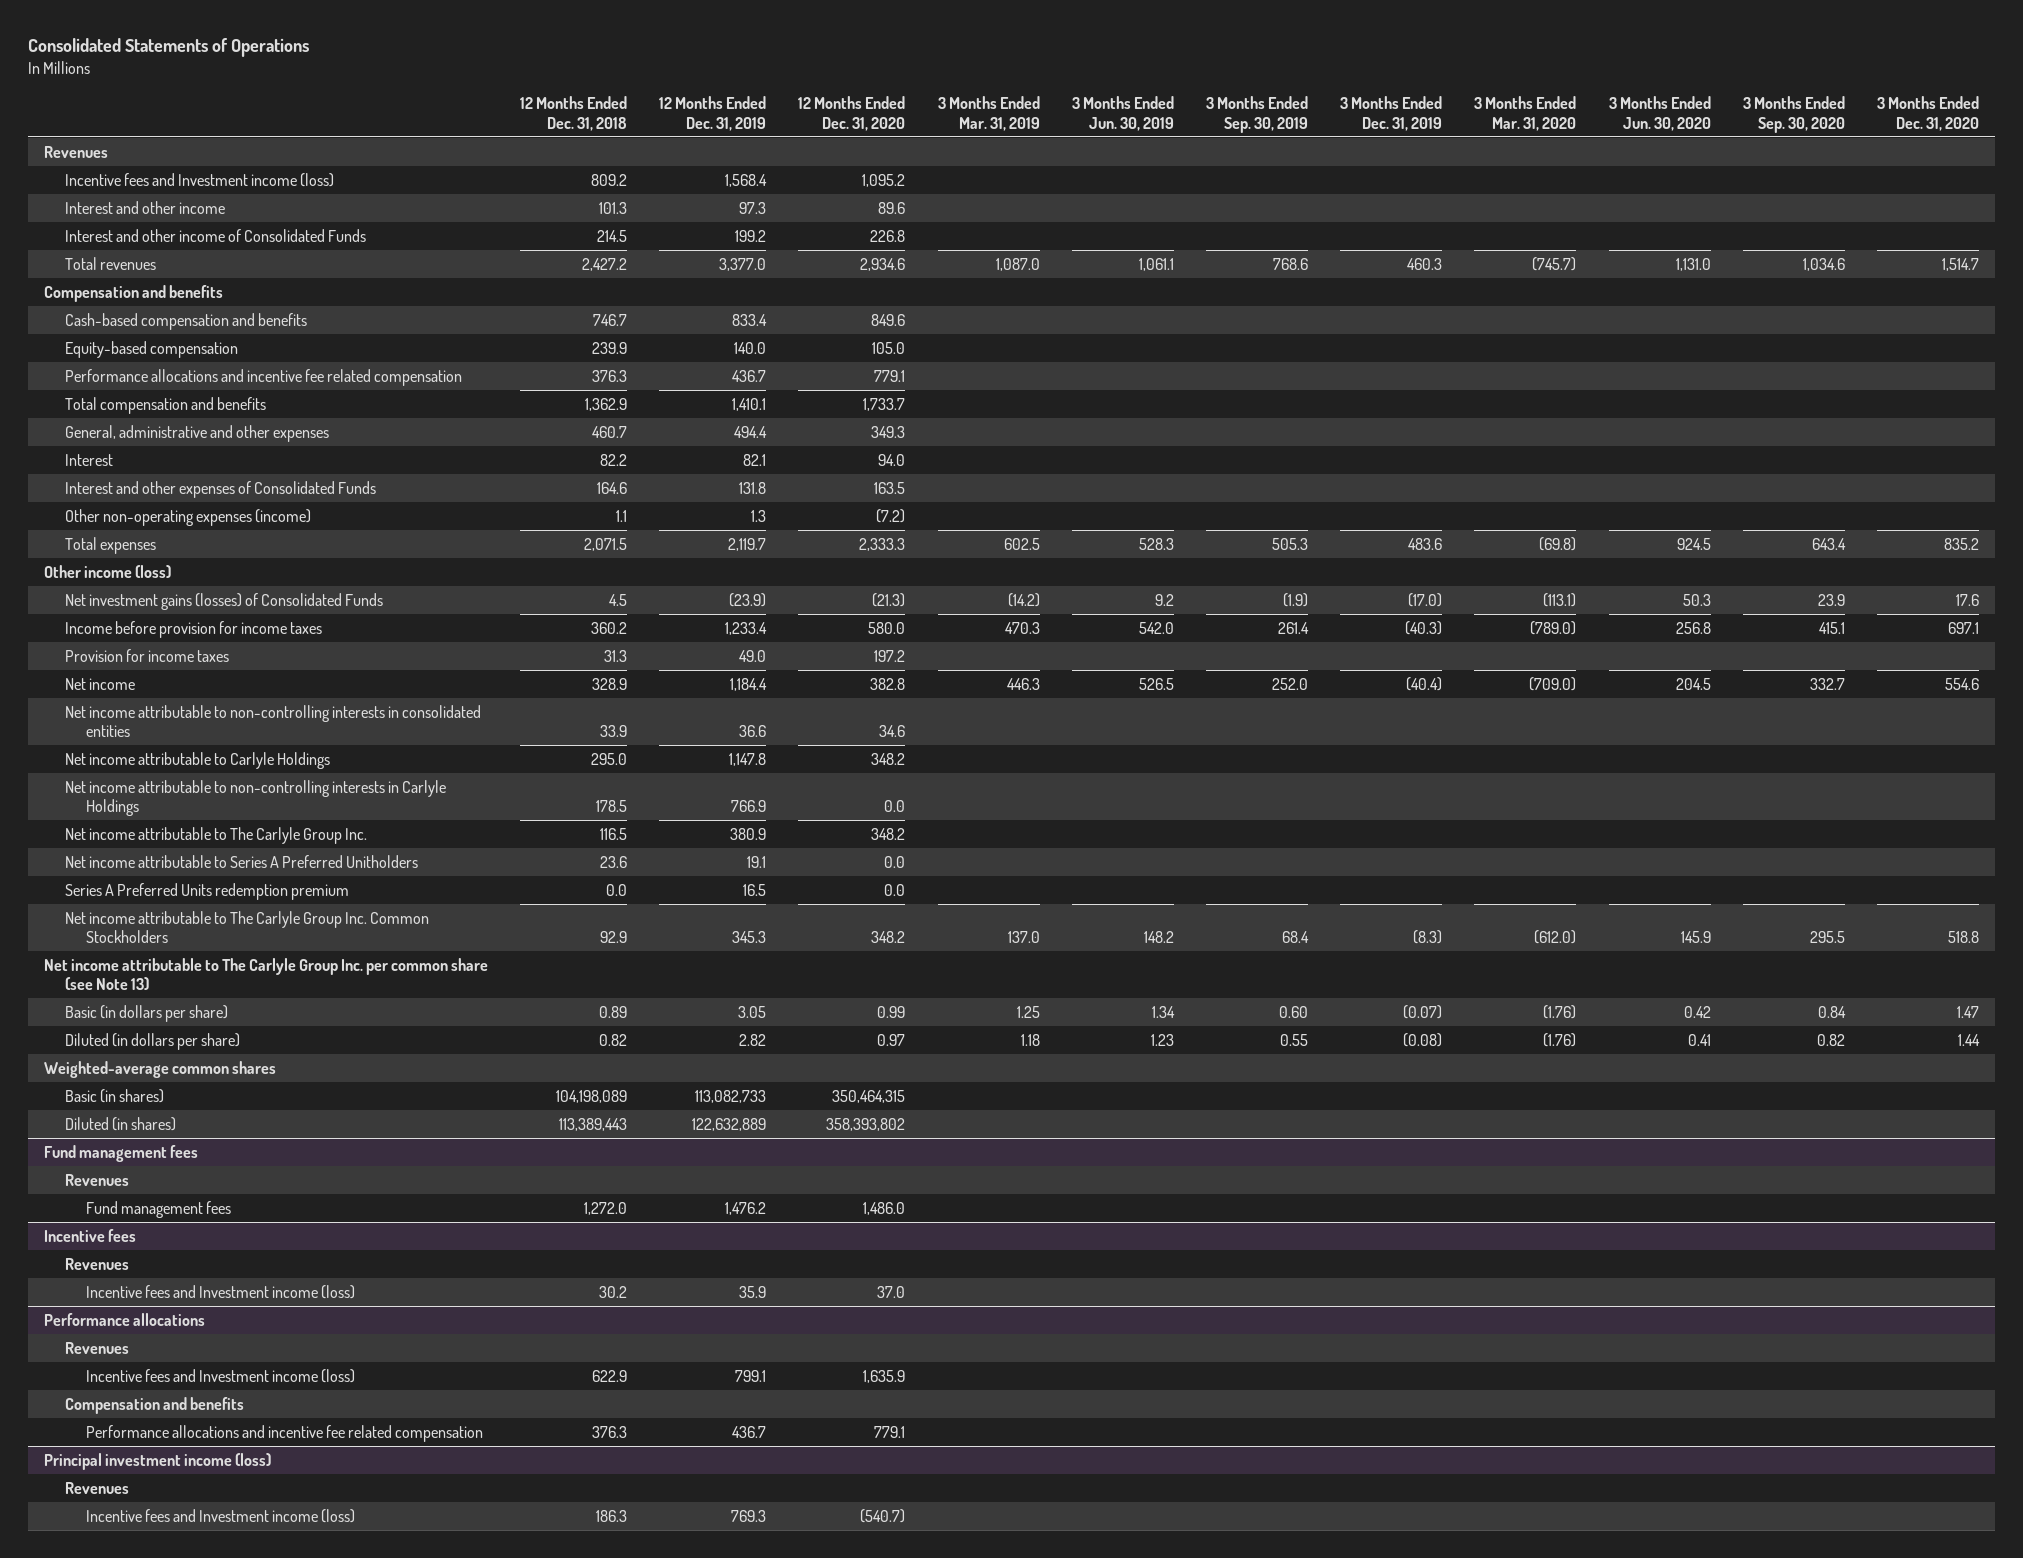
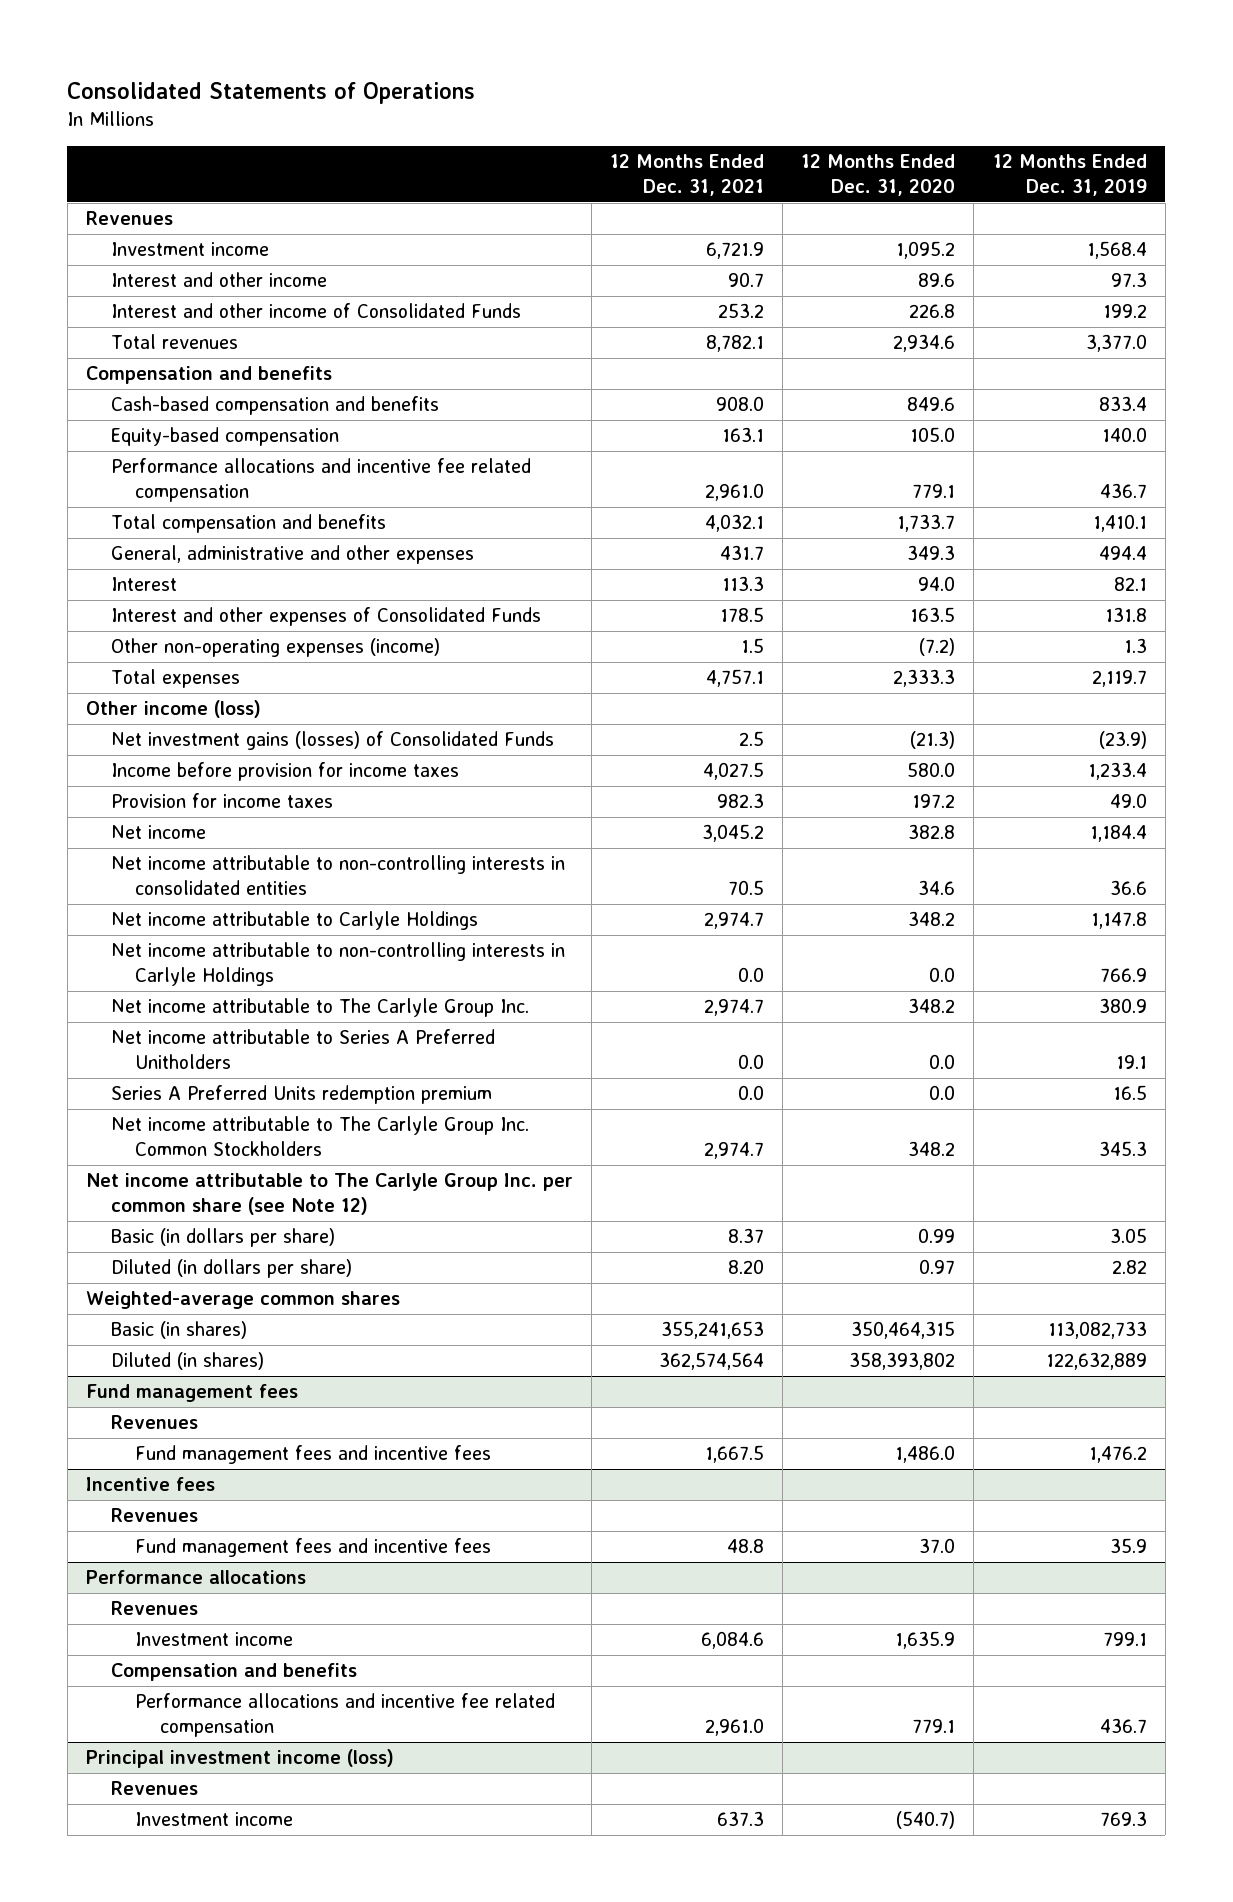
- | 12 Months Ended Dec. 31, 2018 | 12 Months Ended Dec. 31, 2019 | 12 Months Ended Dec. 31, 2020 | 3 Months Ended Mar. 31, 2019 | 3 Months Ended Jun. 30, 2019 | 3 Months Ended Sep. 30, 2019 | 3 Months Ended Dec. 31, 2019 | 3 Months Ended Mar. 31, 2020 | 3 Months Ended Jun. 30, 2020 | 3 Months Ended Sep. 30, 2020 | 3 Months Ended Dec. 31, 2020
+ | 12 Months Ended Dec. 31, 2021 | 12 Months Ended Dec. 31, 2020 | 12 Months Ended Dec. 31, 2019
- Incentive fees and Investment income (loss) | 809.2 | 1,568.4 | 1,095.2 | | | | | | | |
+ Investment income | 6,721.9 | 1,095.2 | 1,568.4
- Net income attributable to The Carlyle Group Inc. per common share (see Note 13)
+ Net income attributable to The Carlyle Group Inc. per common share (see Note 12)
@ Fund management fees
- Fund management fees | 1,272.0 | 1,476.2 | 1,486.0 | | | | | | | |
+ Fund management fees and incentive fees | 1,667.5 | 1,486.0 | 1,476.2
@ Incentive fees
- Incentive fees and Investment income (loss) | 30.2 | 35.9 | 37.0 | | | | | | | |
+ Fund management fees and incentive fees | 48.8 | 37.0 | 35.9
@ Performance allocations
- Incentive fees and Investment income (loss) | 622.9 | 799.1 | 1,635.9 | | | | | | | |
+ Investment income | 6,084.6 | 1,635.9 | 799.1
@ Principal investment income (loss)
- Incentive fees and Investment income (loss) | 186.3 | 769.3 | (540.7) | | | | | | | |
+ Investment income | 637.3 | (540.7) | 769.3

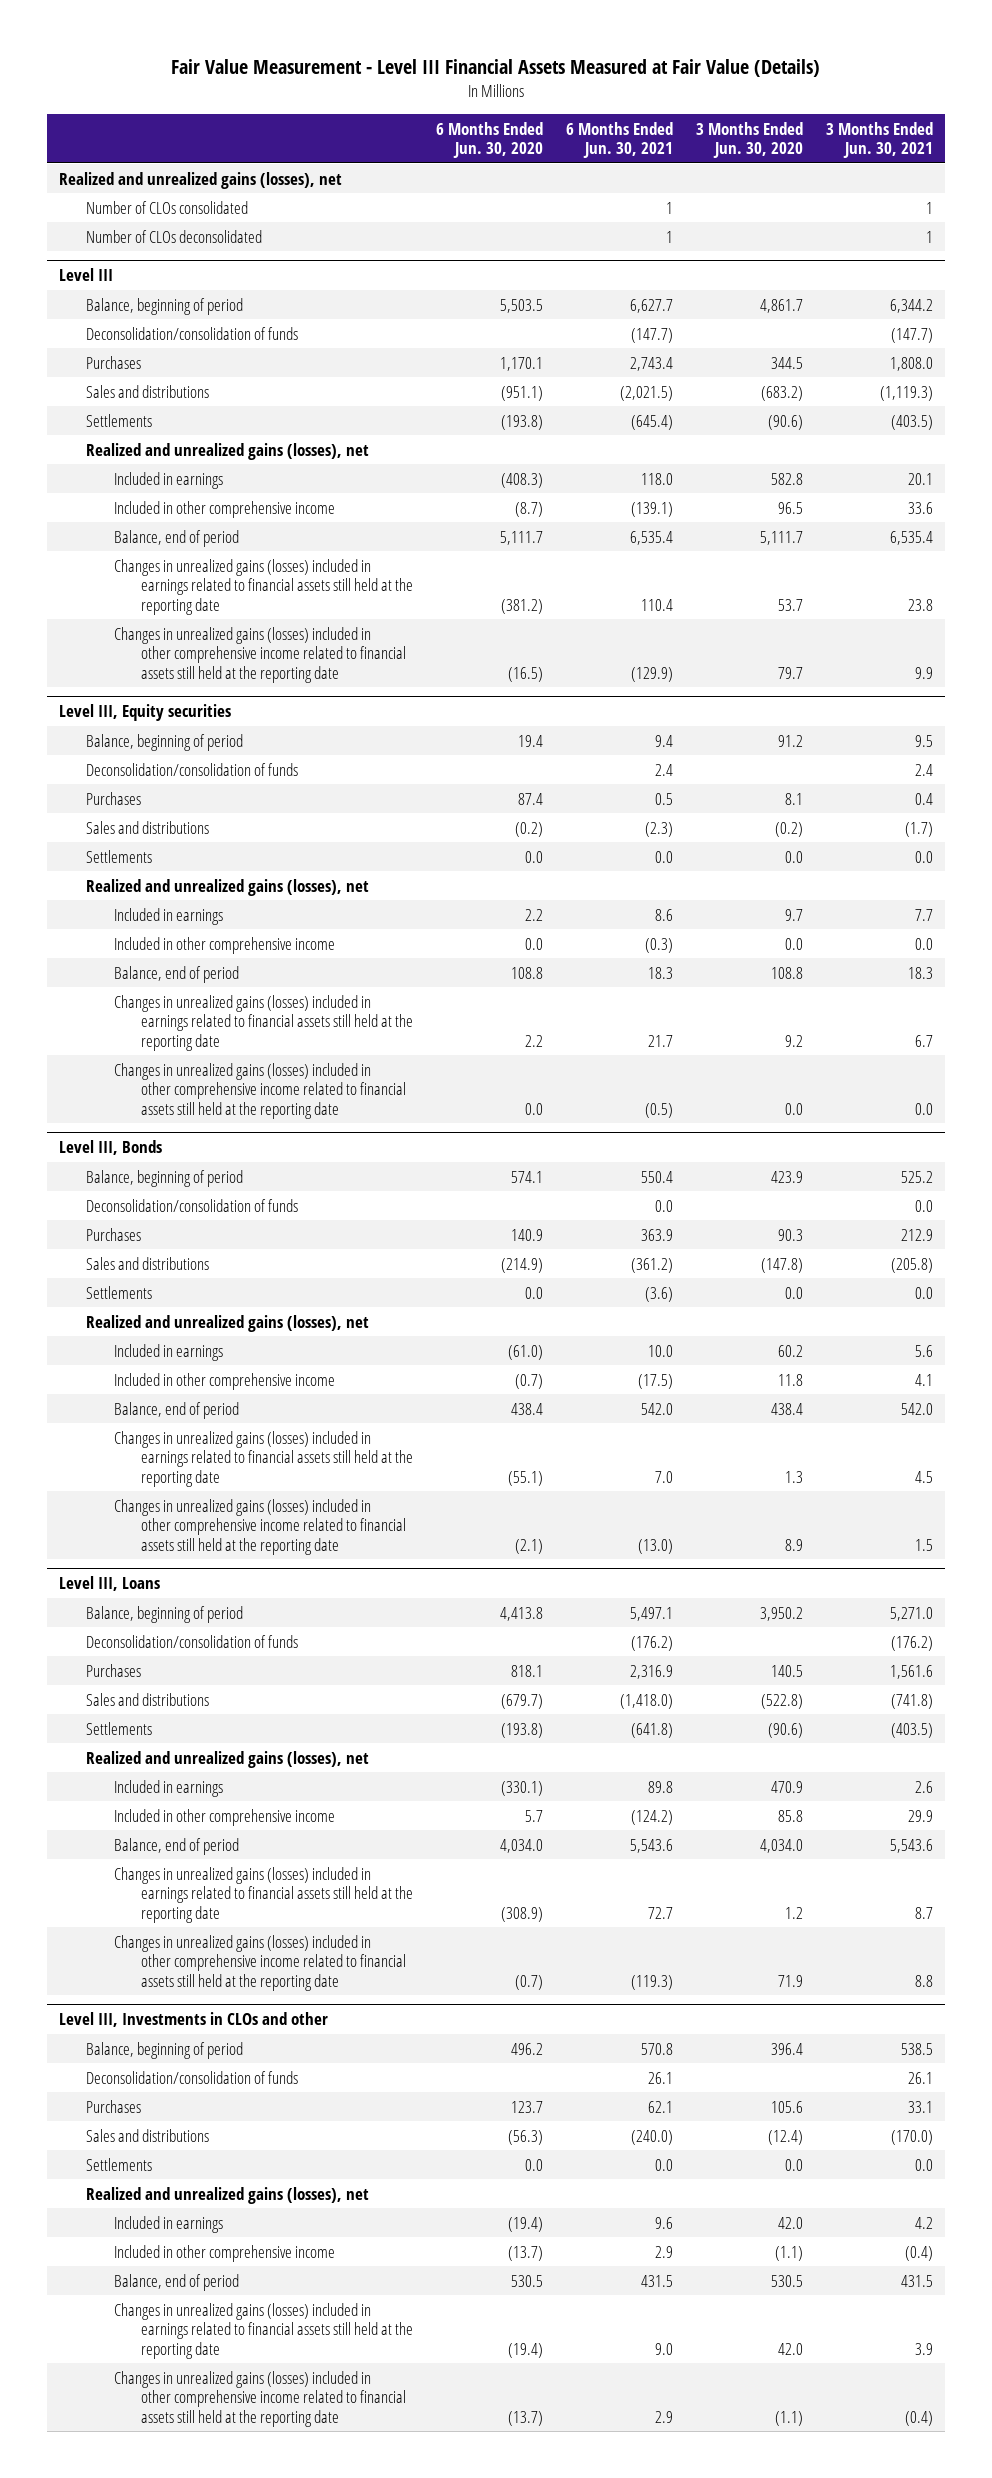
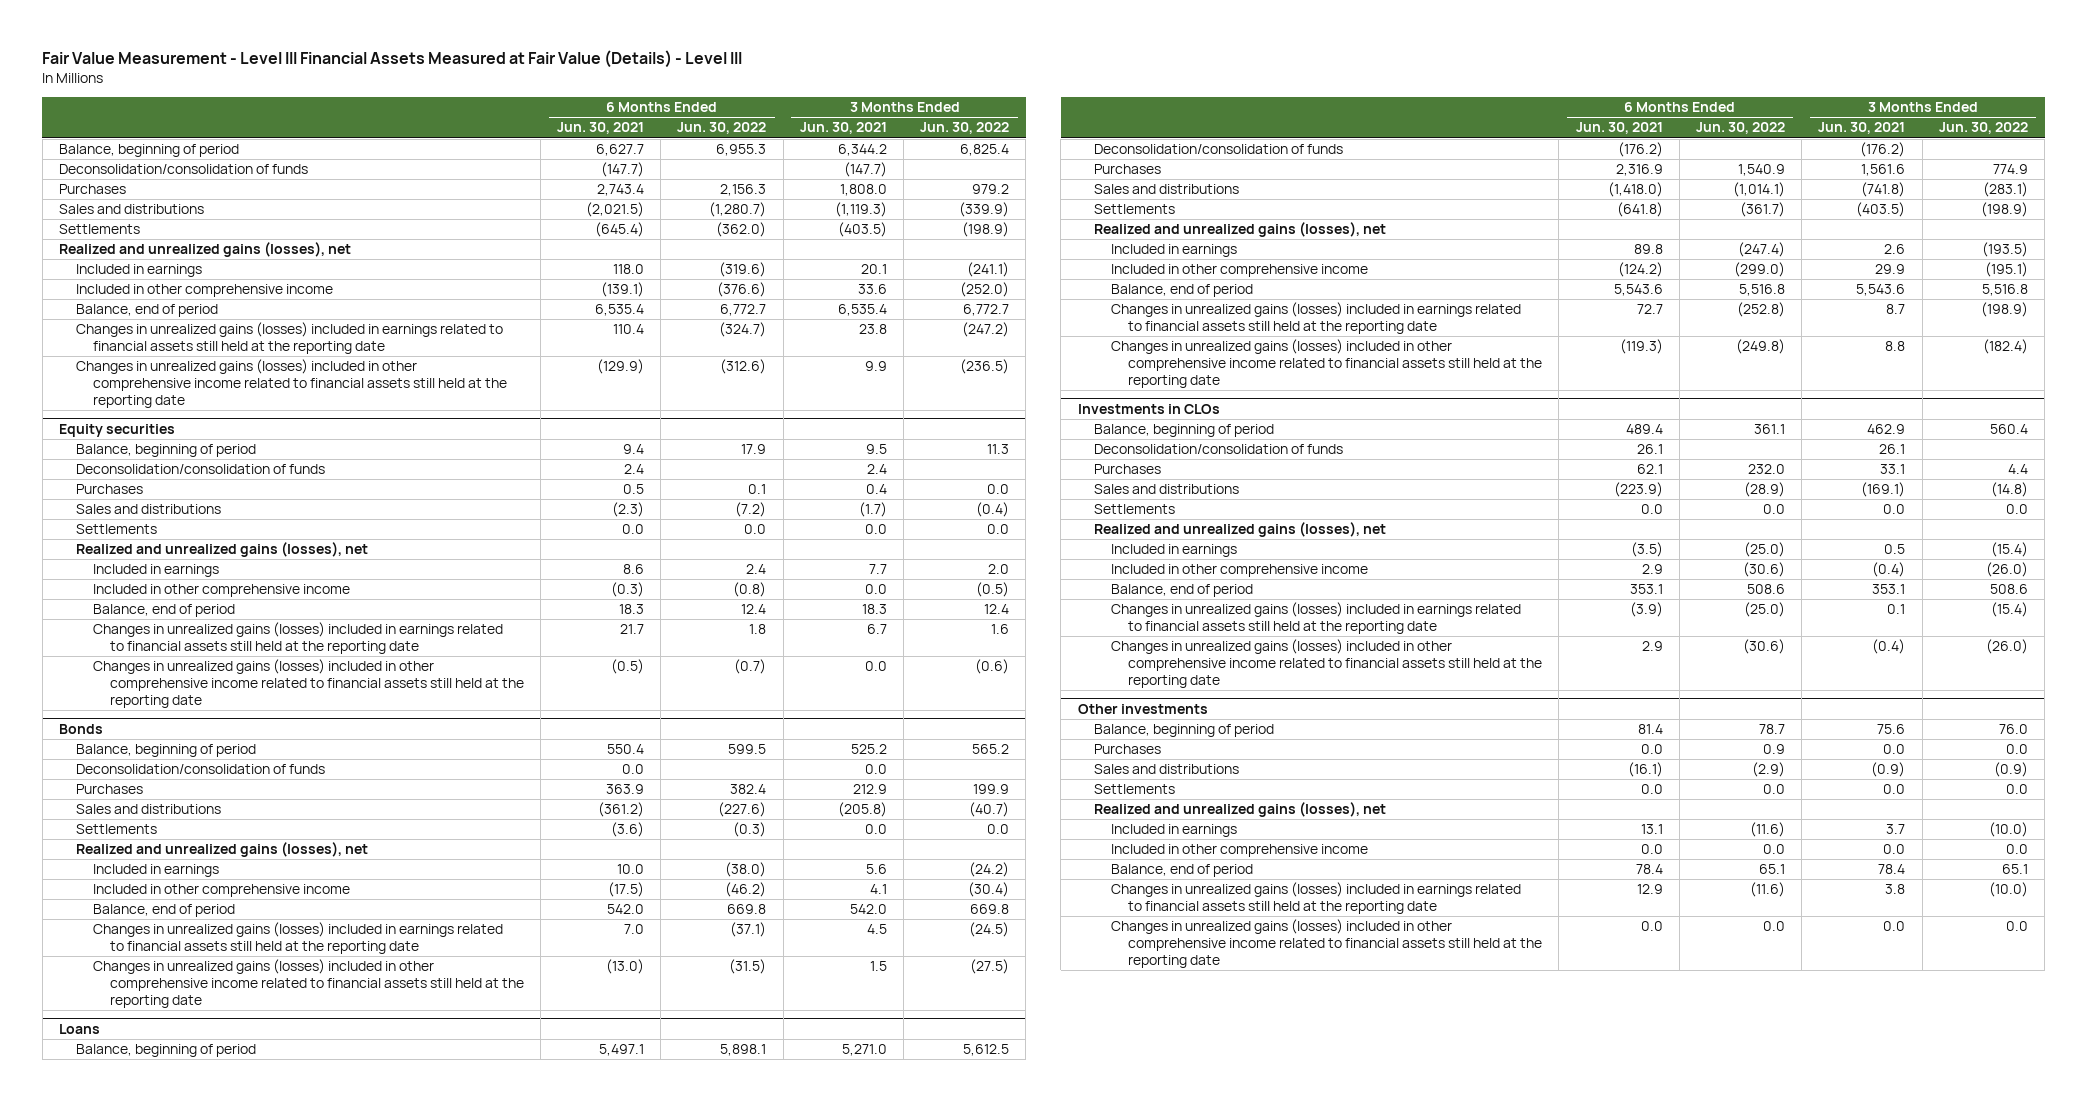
- Fair Value Measurement - Level III Financial Assets Measured at Fair Value (Details)
+ Fair Value Measurement - Level III Financial Assets Measured at Fair Value (Details) - Level III
- | 6 Months Ended Jun. 30, 2020 | 6 Months Ended Jun. 30, 2021 | 3 Months Ended Jun. 30, 2020 | 3 Months Ended Jun. 30, 2021
+ | 6 Months Ended Jun. 30, 2021 | 6 Months Ended Jun. 30, 2022 | 3 Months Ended Jun. 30, 2021 | 3 Months Ended Jun. 30, 2022
- Realized and unrealized gains (losses), net
- Number of CLOs consolidated | | 1 | | 1
- Number of CLOs deconsolidated | | 1 | | 1
- Level III
- Level III, Equity securities
+ Equity securities
- Level III, Bonds
+ Bonds
- Level III, Loans
+ Loans
- Level III, Investments in CLOs and other
- Balance, beginning of period | 496.2 | 570.8 | 396.4 | 538.5
+ Investments in CLOs
+ Balance, beginning of period | 489.4 | 361.1 | 462.9 | 560.4
- Sales and distributions | (56.3) | (240.0) | (12.4) | (170.0)
+ Sales and distributions | (223.9) | (28.9) | (169.1) | (14.8)
- Included in earnings | (19.4) | 9.6 | 42.0 | 4.2
+ Included in earnings | (3.5) | (25.0) | 0.5 | (15.4)
- Balance, end of period | 530.5 | 431.5 | 530.5 | 431.5
- Changes in unrealized gains (losses) included in earnings related to financial assets still held at the reporting date | (19.4) | 9.0 | 42.0 | 3.9
+ Balance, end of period | 353.1 | 508.6 | 353.1 | 508.6
+ Changes in unrealized gains (losses) included in earnings related to financial assets still held at the reporting date | (3.9) | (25.0) | 0.1 | (15.4)
+ Other investments
+ Balance, beginning of period | 81.4 | 78.7 | 75.6 | 76.0
+ Purchases | 0.0 | 0.9 | 0.0 | 0.0
+ Sales and distributions | (16.1) | (2.9) | (0.9) | (0.9)
+ Settlements | 0.0 | 0.0 | 0.0 | 0.0
+ Realized and unrealized gains (losses), net
+ Included in earnings | 13.1 | (11.6) | 3.7 | (10.0)
+ Included in other comprehensive income | 0.0 | 0.0 | 0.0 | 0.0
+ Balance, end of period | 78.4 | 65.1 | 78.4 | 65.1
+ Changes in unrealized gains (losses) included in earnings related to financial assets still held at the reporting date | 12.9 | (11.6) | 3.8 | (10.0)
+ Changes in unrealized gains (losses) included in other comprehensive income related to financial assets still held at the reporting date | 0.0 | 0.0 | 0.0 | 0.0

